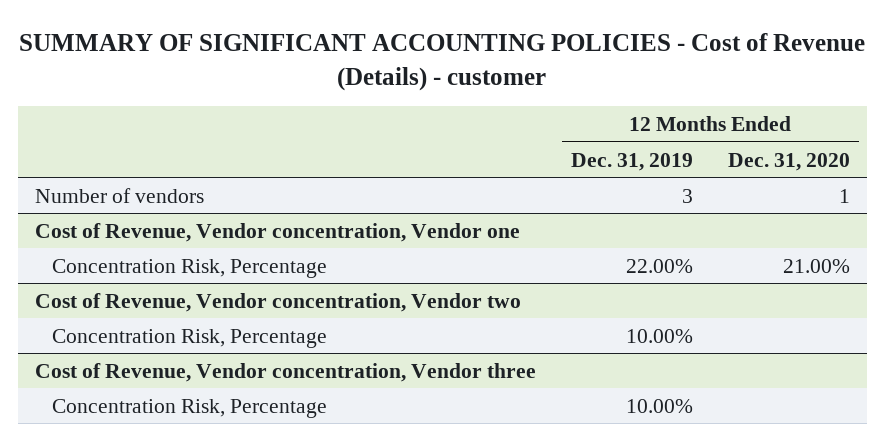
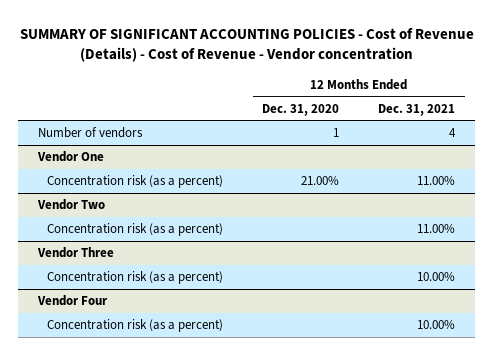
- SUMMARY OF SIGNIFICANT ACCOUNTING POLICIES - Cost of Revenue (Details) - customer
+ SUMMARY OF SIGNIFICANT ACCOUNTING POLICIES - Cost of Revenue (Details) - Cost of Revenue - Vendor concentration
- | 12 Months Ended Dec. 31, 2019 | 12 Months Ended Dec. 31, 2020
+ | 12 Months Ended Dec. 31, 2020 | 12 Months Ended Dec. 31, 2021
- Cost of Revenue, Vendor concentration, Vendor one
- Concentration Risk, Percentage | 22.00% | 21.00%
- Cost of Revenue, Vendor concentration, Vendor two
- Concentration Risk, Percentage | 10.00% |
- Cost of Revenue, Vendor concentration, Vendor three
- Concentration Risk, Percentage | 10.00% |
+ Vendor One
+ Concentration risk (as a percent) | 21.00% | 11.00%
+ Vendor Two
+ Concentration risk (as a percent) | | 11.00%
+ Vendor Three
+ Concentration risk (as a percent) | | 10.00%
+ Vendor Four
+ Concentration risk (as a percent) | | 10.00%

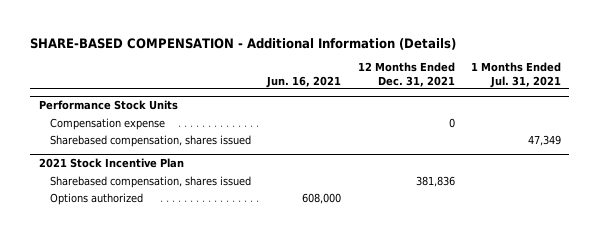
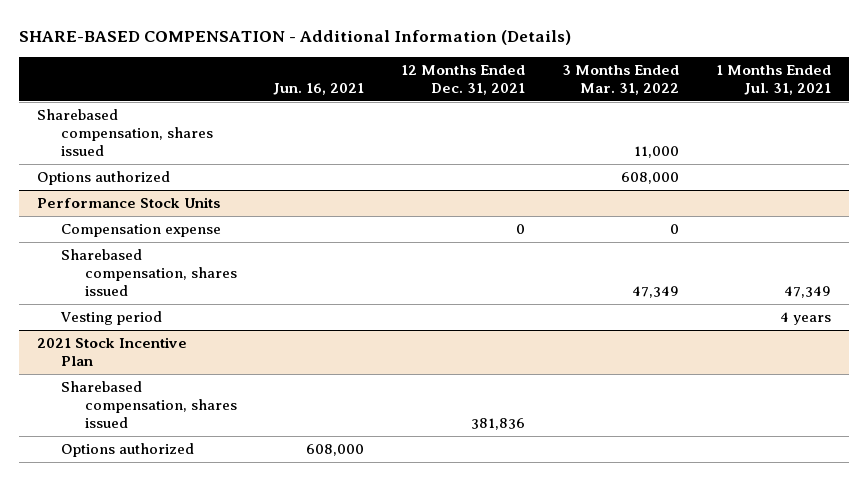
- | Jun. 16, 2021 | 12 Months Ended Dec. 31, 2021 | 1 Months Ended Jul. 31, 2021
+ | Jun. 16, 2021 | 12 Months Ended Dec. 31, 2021 | 3 Months Ended Mar. 31, 2022 | 1 Months Ended Jul. 31, 2021
+ Sharebased compensation, shares issued | | | 11,000 |
+ Options authorized | | | 608,000 |
@ Performance Stock Units
+ Vesting period | | | | 4 years

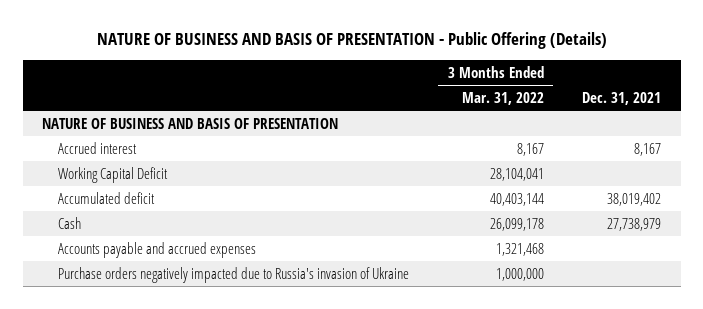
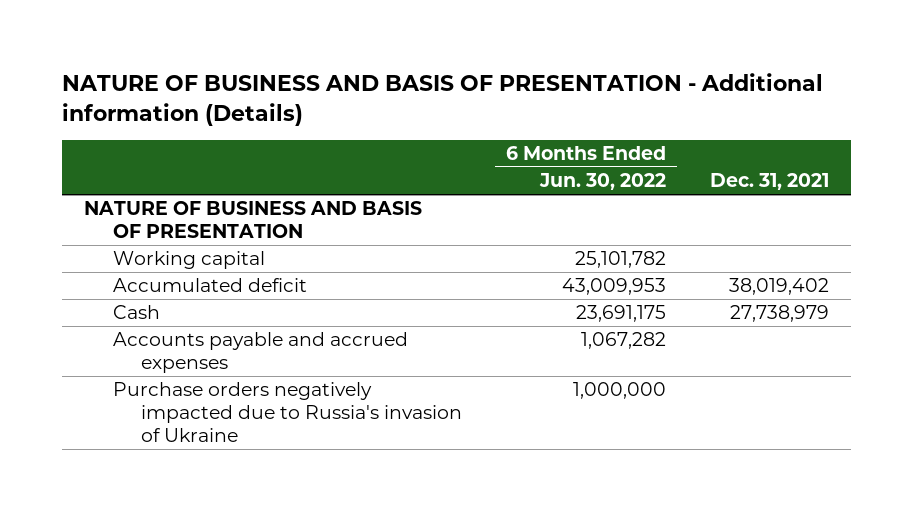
- NATURE OF BUSINESS AND BASIS OF PRESENTATION - Public Offering (Details)
+ NATURE OF BUSINESS AND BASIS OF PRESENTATION - Additional information (Details)
- | 3 Months Ended Mar. 31, 2022 | Dec. 31, 2021
+ | 6 Months Ended Jun. 30, 2022 | Dec. 31, 2021
- Accrued interest | 8,167 | 8,167
- Working Capital Deficit | 28,104,041 |
+ Working capital | 25,101,782 |

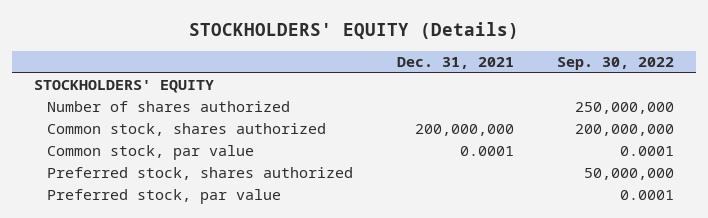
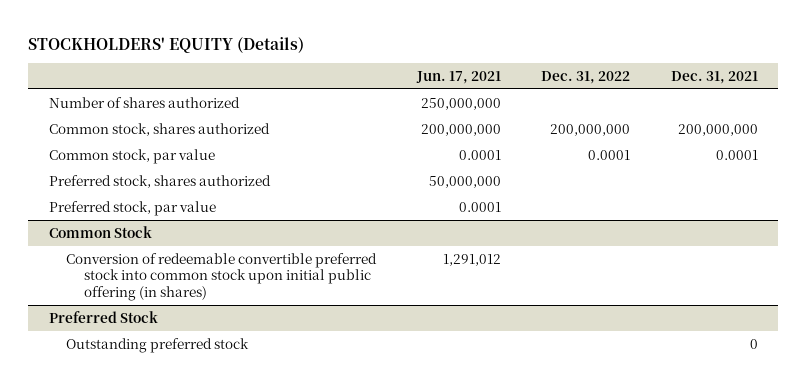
- | Dec. 31, 2021 | Sep. 30, 2022
+ | Jun. 17, 2021 | Dec. 31, 2022 | Dec. 31, 2021
- STOCKHOLDERS' EQUITY
+ Common Stock
+ Conversion of redeemable convertible preferred stock into common stock upon initial public offering (in shares) | 1,291,012 | |
+ Preferred Stock
+ Outstanding preferred stock | | | 0

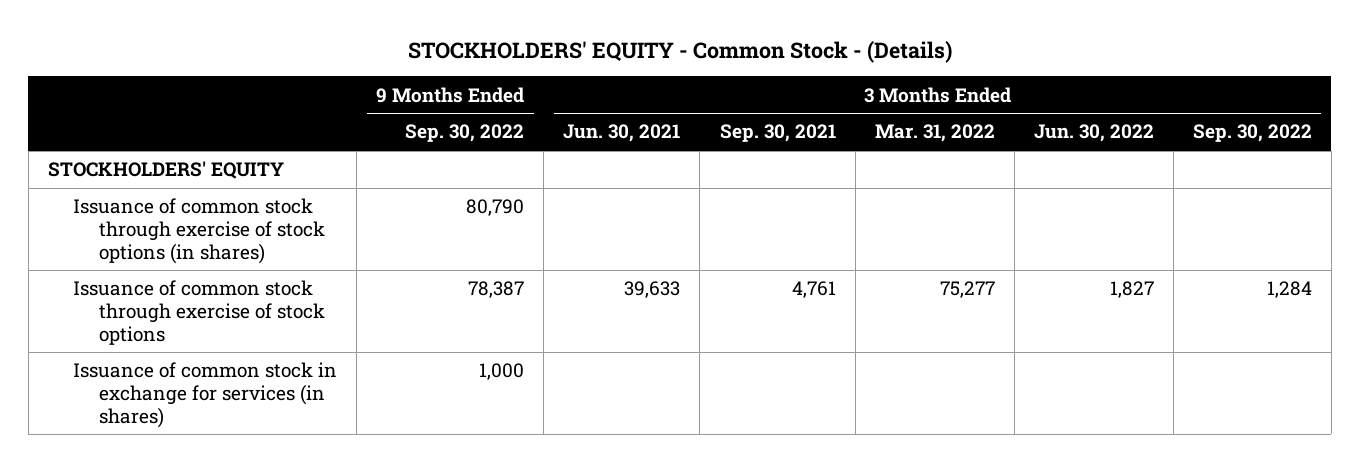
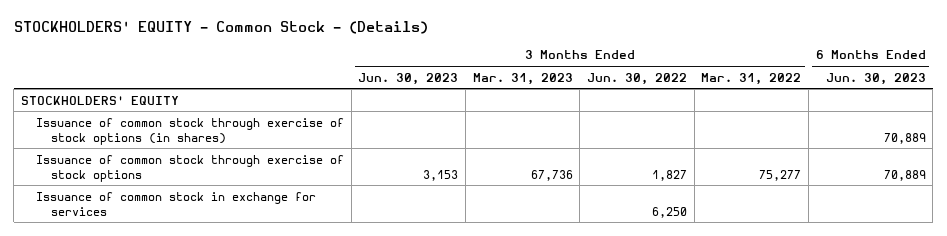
- | 9 Months Ended Sep. 30, 2022 | 3 Months Ended Jun. 30, 2021 | 3 Months Ended Sep. 30, 2021 | 3 Months Ended Mar. 31, 2022 | 3 Months Ended Jun. 30, 2022 | 3 Months Ended Sep. 30, 2022
+ | 3 Months Ended Jun. 30, 2023 | 3 Months Ended Mar. 31, 2023 | 3 Months Ended Jun. 30, 2022 | 3 Months Ended Mar. 31, 2022 | 6 Months Ended Jun. 30, 2023
- Issuance of common stock in exchange for services (in shares) | 1,000 | | | | |
+ Issuance of common stock in exchange for services | | | 6,250 | |

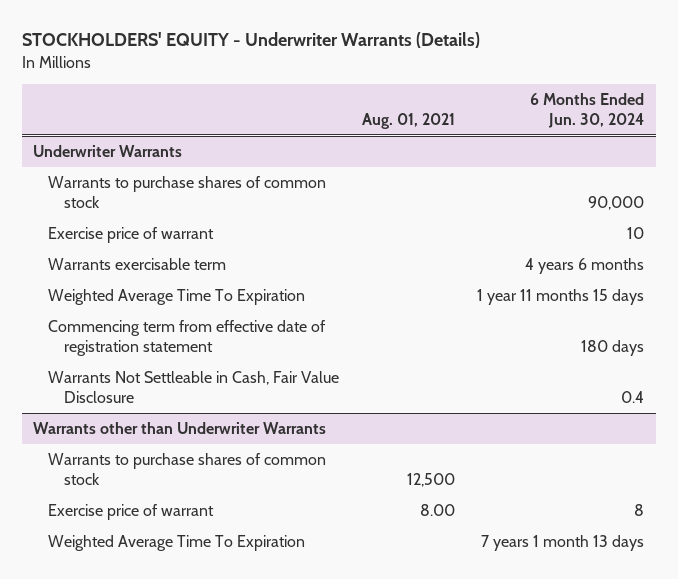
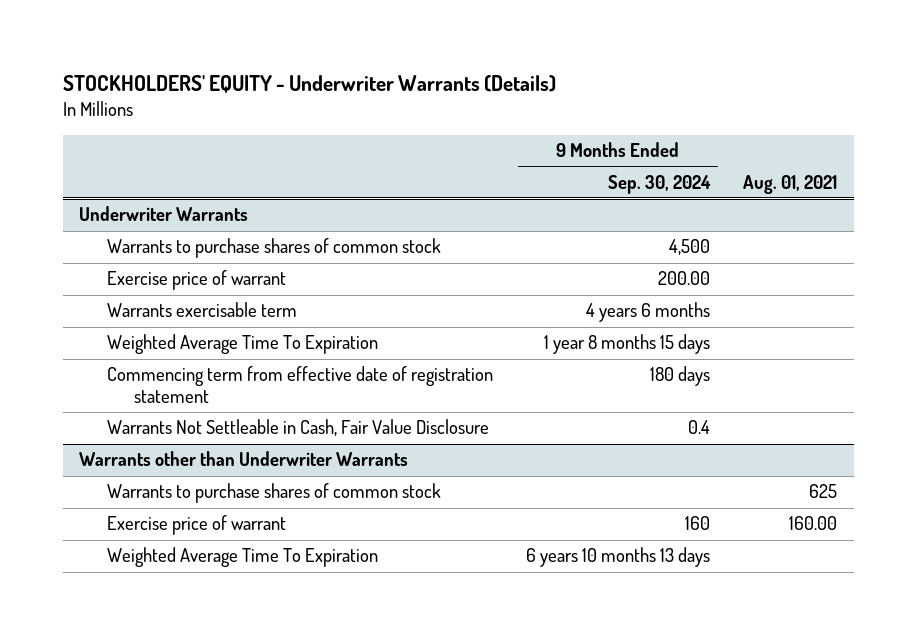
- | Aug. 01, 2021 | 6 Months Ended Jun. 30, 2024
+ | 9 Months Ended Sep. 30, 2024 | Aug. 01, 2021
@ Warrants other than Underwriter Warrants
- Warrants to purchase shares of common stock | 12,500 |
- Exercise price of warrant | 8.00 | 8
+ Warrants to purchase shares of common stock | | 625
+ Exercise price of warrant | 160 | 160.00

